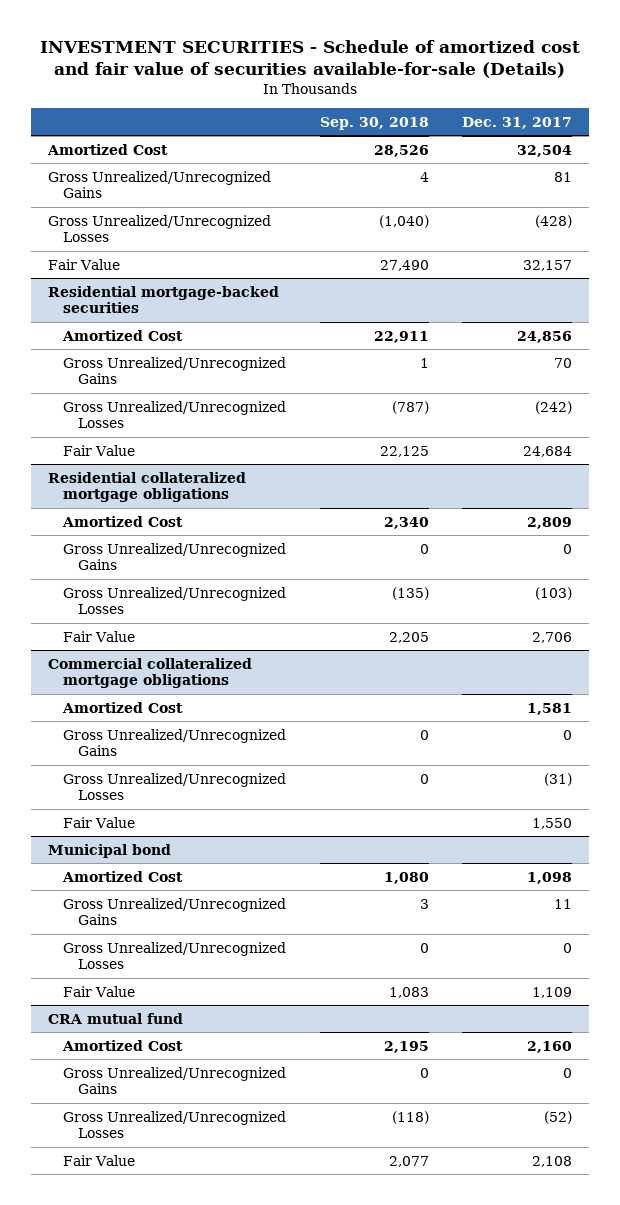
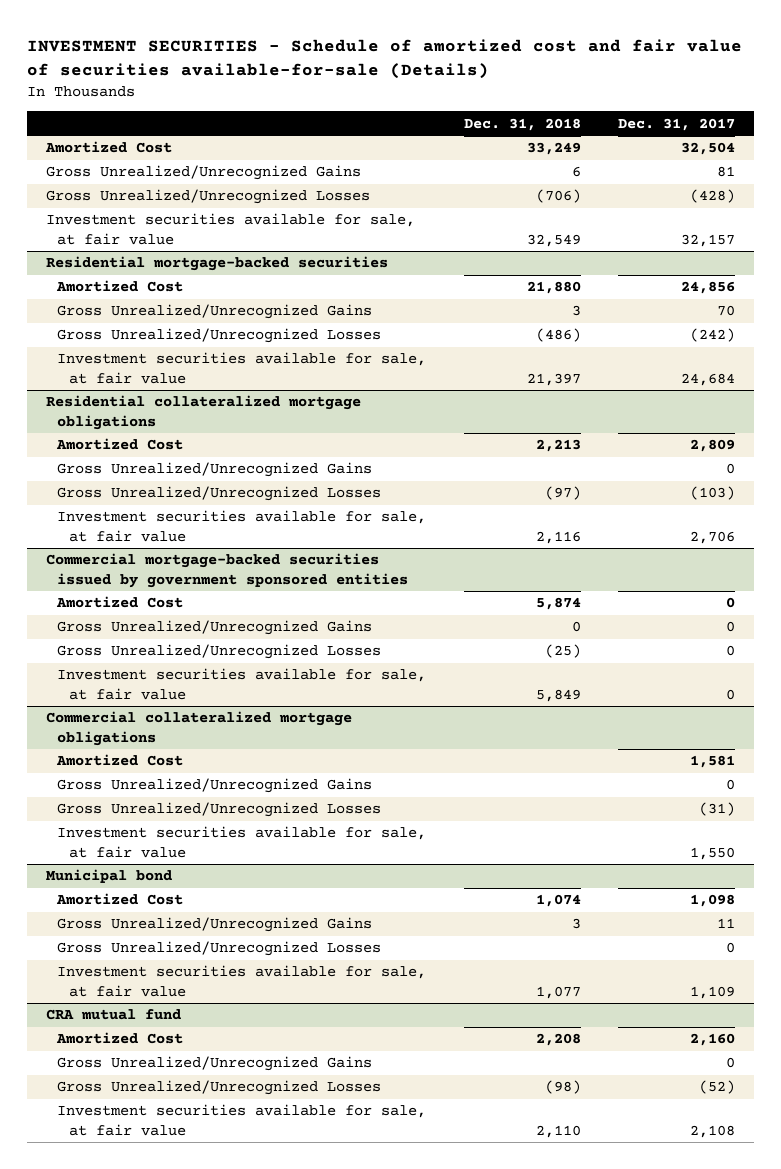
- | Sep. 30, 2018 | Dec. 31, 2017
+ | Dec. 31, 2018 | Dec. 31, 2017
- Fair Value | 27,490 | 32,157
+ Investment securities available for sale, at fair value | 32,549 | 32,157
@ Residential mortgage-backed securities
- Fair Value | 22,125 | 24,684
+ Investment securities available for sale, at fair value | 21,397 | 24,684
@ Residential collateralized mortgage obligations
- Fair Value | 2,205 | 2,706
+ Investment securities available for sale, at fair value | 2,116 | 2,706
+ Commercial mortgage-backed securities issued by government sponsored entities
+ Amortized Cost | 5,874 | 0
+ Gross Unrealized/Unrecognized Gains | 0 | 0
+ Gross Unrealized/Unrecognized Losses | (25) | 0
+ Investment securities available for sale, at fair value | 5,849 | 0
@ Commercial collateralized mortgage obligations
- Fair Value | | 1,550
+ Investment securities available for sale, at fair value | | 1,550
@ Municipal bond
- Fair Value | 1,083 | 1,109
+ Investment securities available for sale, at fair value | 1,077 | 1,109
@ CRA mutual fund
- Fair Value | 2,077 | 2,108
+ Investment securities available for sale, at fair value | 2,110 | 2,108

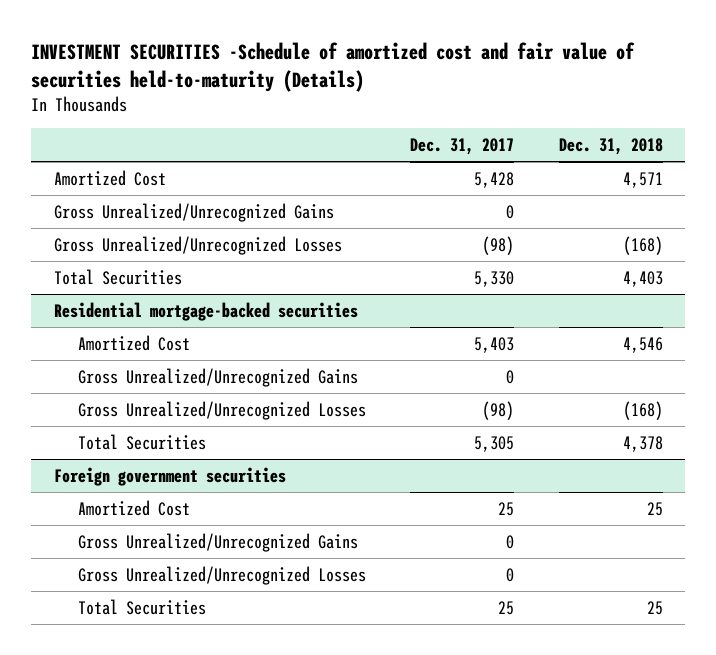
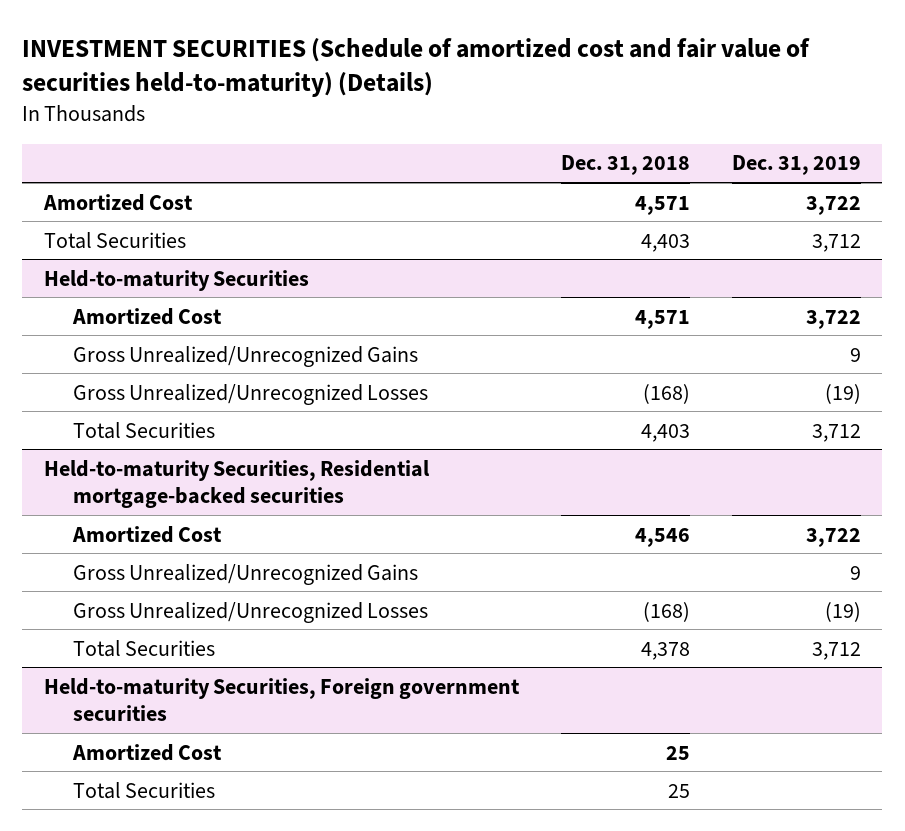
- INVESTMENT SECURITIES -Schedule of amortized cost and fair value of securities held-to-maturity (Details)
+ INVESTMENT SECURITIES (Schedule of amortized cost and fair value of securities held-to-maturity) (Details)
- | Dec. 31, 2017 | Dec. 31, 2018
+ | Dec. 31, 2018 | Dec. 31, 2019
+ Total Securities | 4,403 | 3,712
+ Held-to-maturity Securities
+ Amortized Cost | 4,571 | 3,722
- Residential mortgage-backed securities
+ Held-to-maturity Securities, Residential mortgage-backed securities
- Foreign government securities
+ Held-to-maturity Securities, Foreign government securities
- Gross Unrealized/Unrecognized Gains | 0 |
- Gross Unrealized/Unrecognized Losses | 0 |

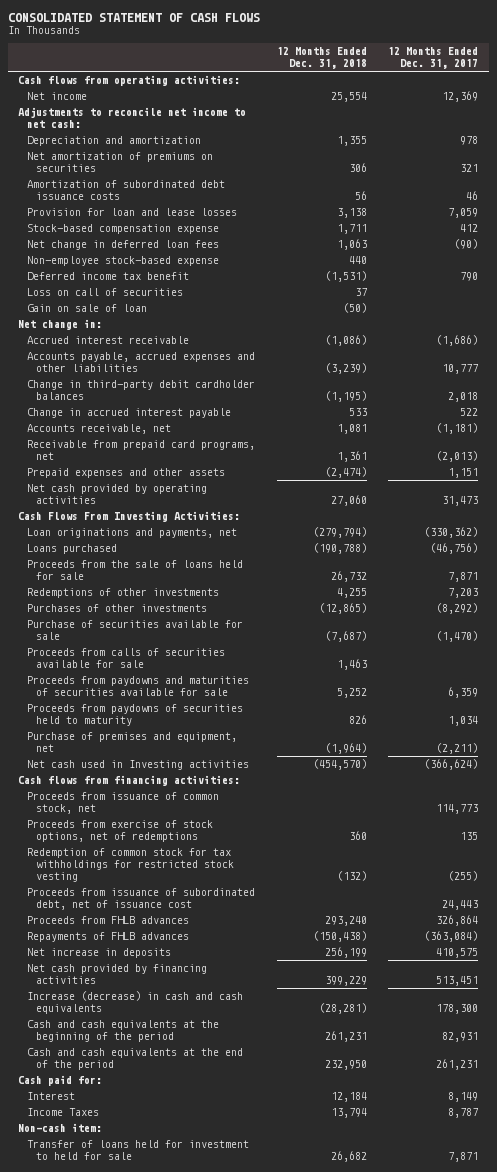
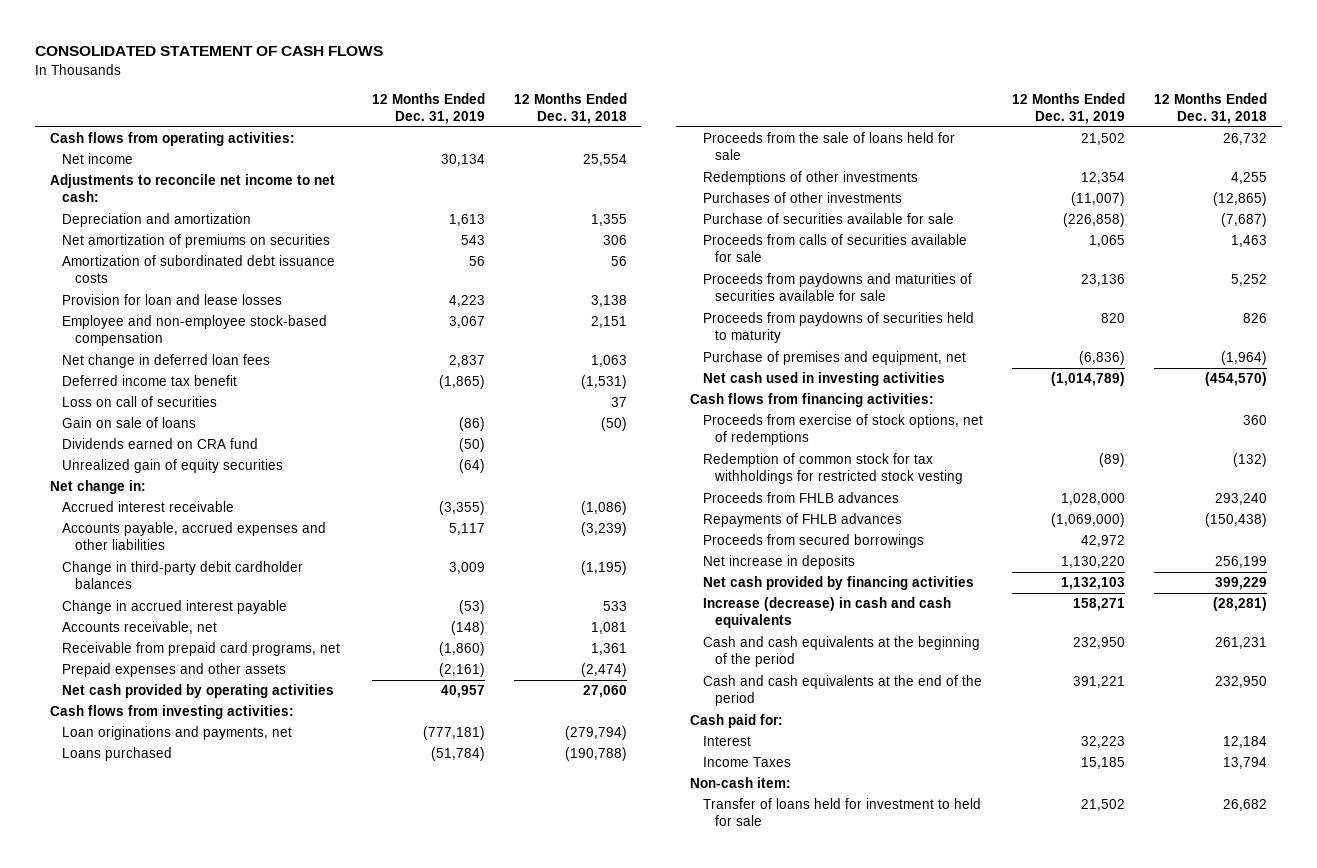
- | 12 Months Ended Dec. 31, 2018 | 12 Months Ended Dec. 31, 2017
+ | 12 Months Ended Dec. 31, 2019 | 12 Months Ended Dec. 31, 2018
- Stock-based compensation expense | 1,711 | 412
+ Employee and non-employee stock-based compensation | 3,067 | 2,151
- Non-employee stock-based expense | 440 |
- Gain on sale of loan | (50) |
+ Gain on sale of loans | (86) | (50)
+ Dividends earned on CRA fund | (50) |
+ Unrealized gain of equity securities | (64) |
- Cash Flows From Investing Activities:
+ Cash flows from investing activities:
- Net cash used in Investing activities | (454,570) | (366,624)
+ Net cash used in investing activities | (1,014,789) | (454,570)
- Proceeds from issuance of common stock, net | | 114,773
- Proceeds from issuance of subordinated debt, net of issuance cost | | 24,443
+ Proceeds from secured borrowings | 42,972 |

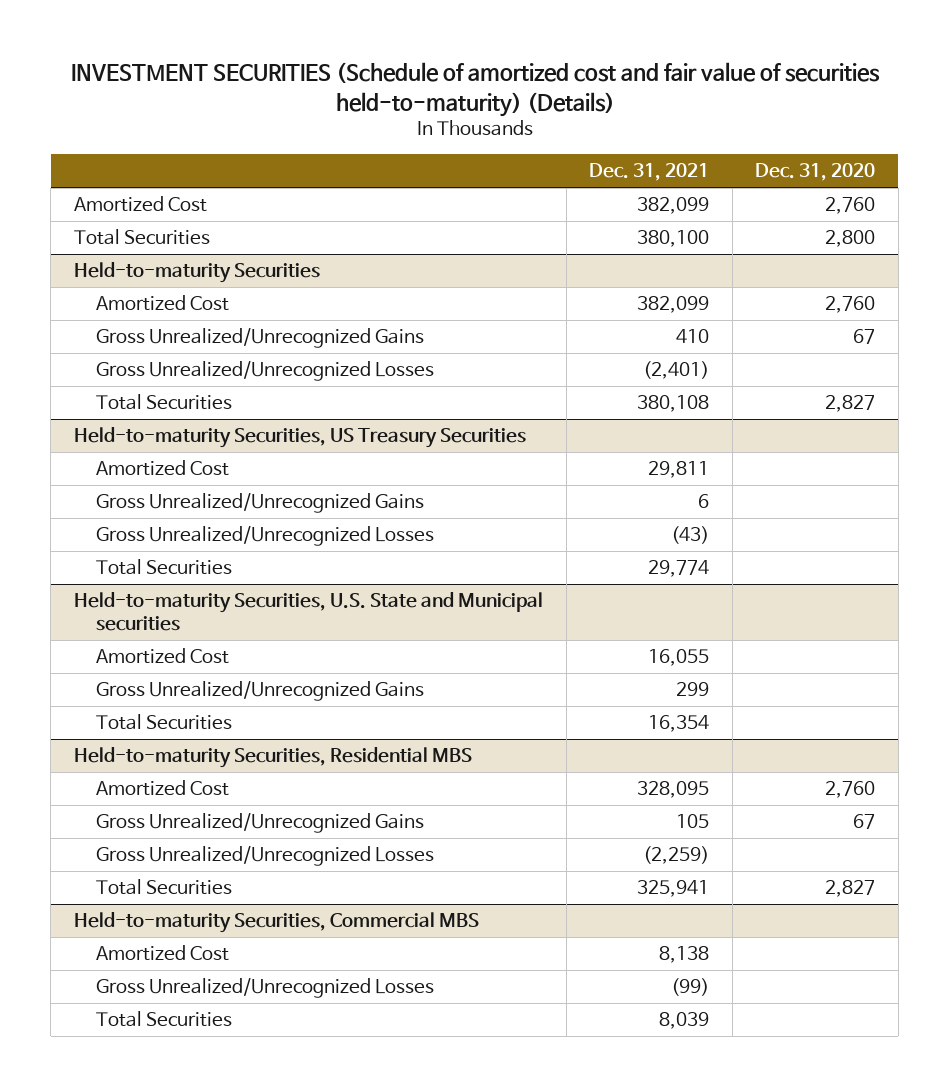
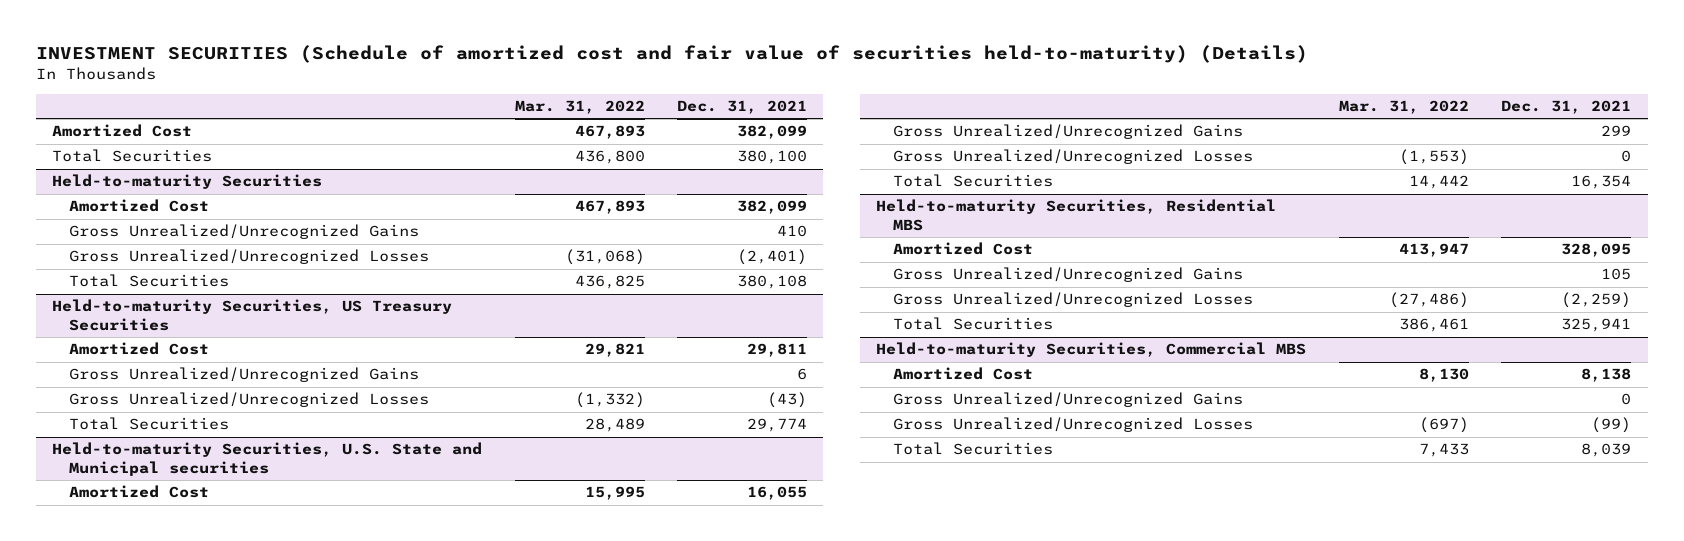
- | Dec. 31, 2021 | Dec. 31, 2020
+ | Mar. 31, 2022 | Dec. 31, 2021
@ Held-to-maturity Securities, U.S. State and Municipal securities
+ Gross Unrealized/Unrecognized Losses | (1,553) | 0
@ Held-to-maturity Securities, Commercial MBS
+ Gross Unrealized/Unrecognized Gains | | 0

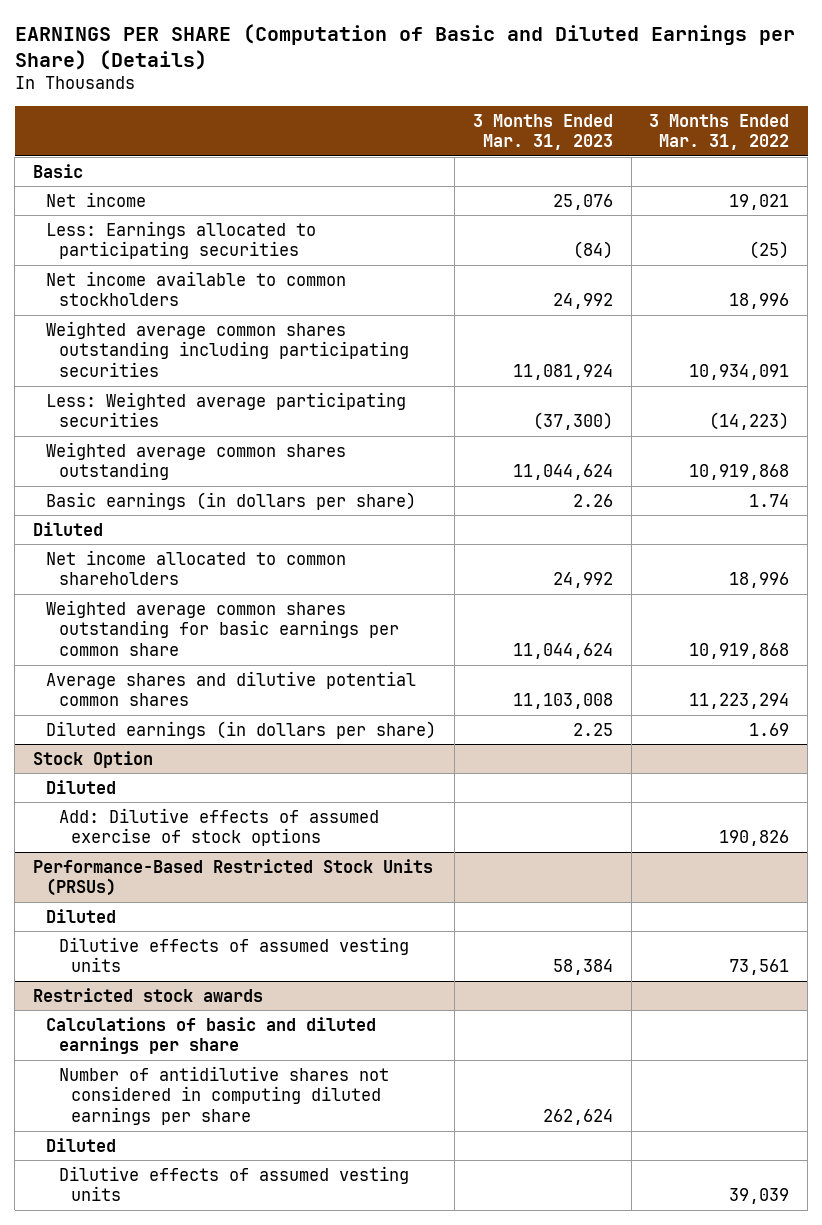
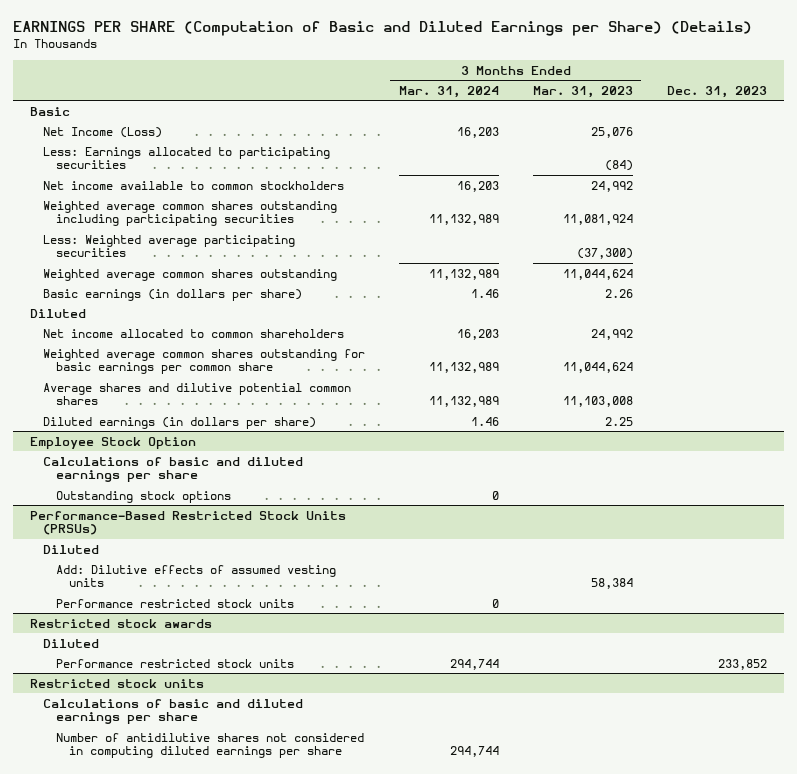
- | 3 Months Ended Mar. 31, 2023 | 3 Months Ended Mar. 31, 2022
+ | 3 Months Ended Mar. 31, 2024 | 3 Months Ended Mar. 31, 2023 | Dec. 31, 2023
- Net income | 25,076 | 19,021
+ Net Income (Loss) | 16,203 | 25,076 |
- Stock Option
- Diluted
- Add: Dilutive effects of assumed exercise of stock options | | 190,826
+ Employee Stock Option
+ Calculations of basic and diluted earnings per share
+ Outstanding stock options | 0 | |
@ Performance-Based Restricted Stock Units (PRSUs)
- Dilutive effects of assumed vesting units | 58,384 | 73,561
+ Add: Dilutive effects of assumed vesting units | | 58,384 |
+ Performance restricted stock units | 0 | |
@ Restricted stock awards
- Calculations of basic and diluted earnings per share
- Number of antidilutive shares not considered in computing diluted earnings per share | 262,624 |
- Dilutive effects of assumed vesting units | | 39,039
+ Performance restricted stock units | 294,744 | | 233,852
+ Restricted stock units
+ Calculations of basic and diluted earnings per share
+ Number of antidilutive shares not considered in computing diluted earnings per share | 294,744 | |

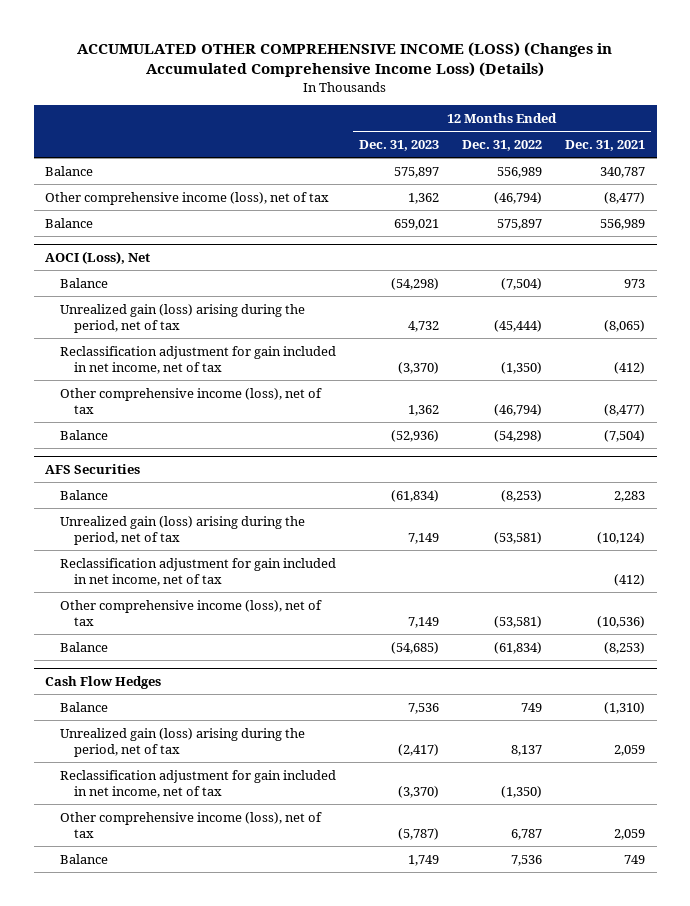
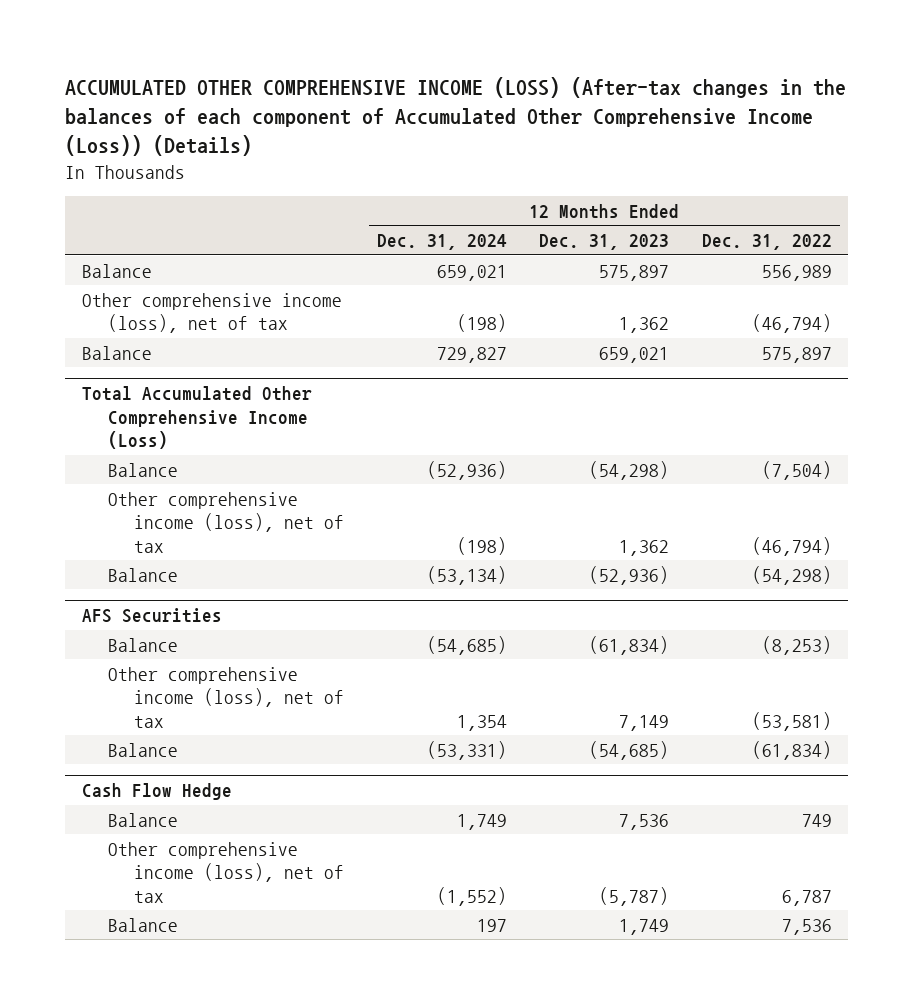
- ACCUMULATED OTHER COMPREHENSIVE INCOME (LOSS) (Changes in Accumulated Comprehensive Income Loss) (Details)
+ ACCUMULATED OTHER COMPREHENSIVE INCOME (LOSS) (After-tax changes in the balances of each component of Accumulated Other Comprehensive Income (Loss)) (Details)
- | 12 Months Ended Dec. 31, 2023 | 12 Months Ended Dec. 31, 2022 | 12 Months Ended Dec. 31, 2021
+ | 12 Months Ended Dec. 31, 2024 | 12 Months Ended Dec. 31, 2023 | 12 Months Ended Dec. 31, 2022
- AOCI (Loss), Net
+ Total Accumulated Other Comprehensive Income (Loss)
- Unrealized gain (loss) arising during the period, net of tax | 4,732 | (45,444) | (8,065)
- Reclassification adjustment for gain included in net income, net of tax | (3,370) | (1,350) | (412)
@ AFS Securities
- Unrealized gain (loss) arising during the period, net of tax | 7,149 | (53,581) | (10,124)
- Reclassification adjustment for gain included in net income, net of tax | | | (412)
- Cash Flow Hedges
+ Cash Flow Hedge
- Unrealized gain (loss) arising during the period, net of tax | (2,417) | 8,137 | 2,059
- Reclassification adjustment for gain included in net income, net of tax | (3,370) | (1,350) |

